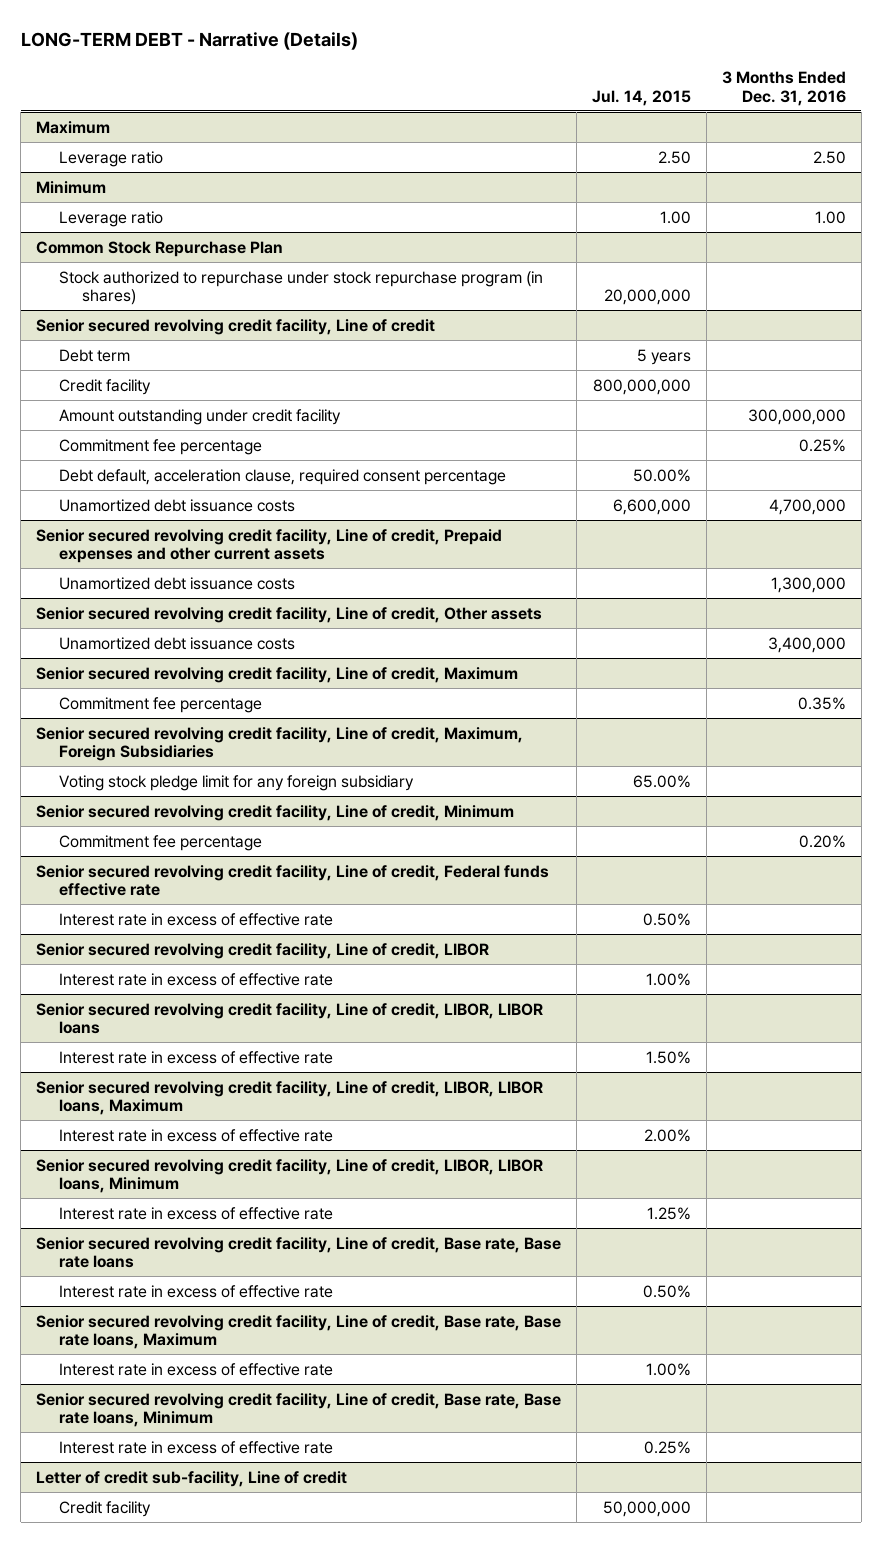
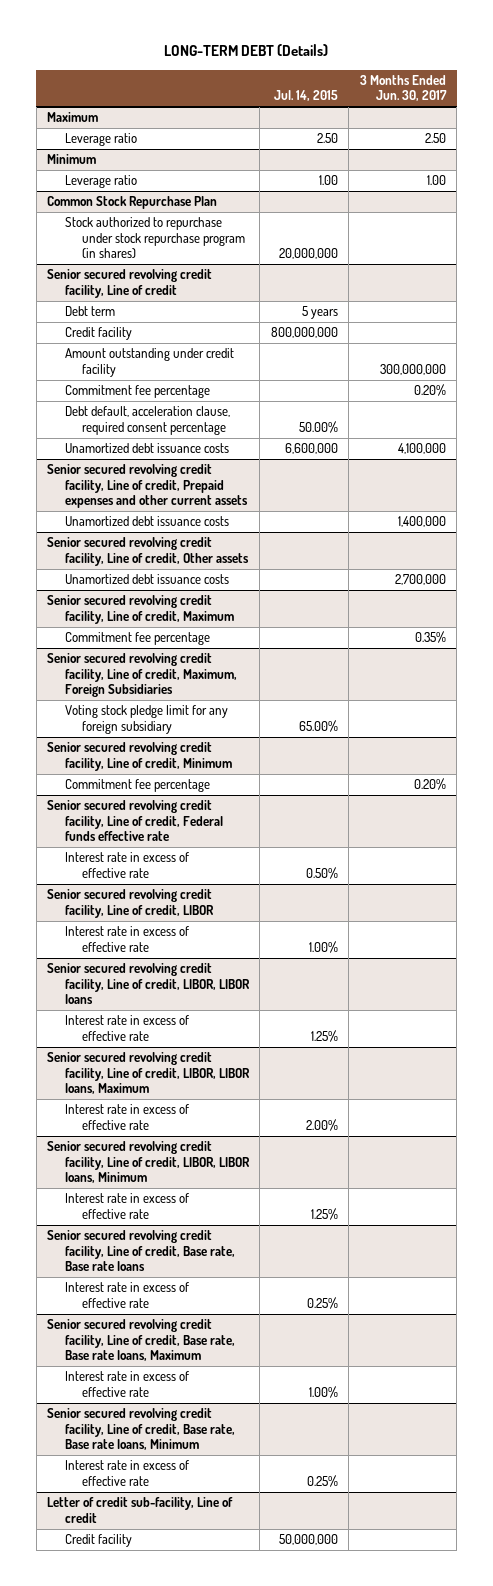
- LONG-TERM DEBT - Narrative (Details)
+ LONG-TERM DEBT (Details)
- | Jul. 14, 2015 | 3 Months Ended Dec. 31, 2016
+ | Jul. 14, 2015 | 3 Months Ended Jun. 30, 2017
@ Senior secured revolving credit facility, Line of credit, LIBOR, LIBOR loans
- Interest rate in excess of effective rate | 1.50% |
+ Interest rate in excess of effective rate | 1.25% |
@ Senior secured revolving credit facility, Line of credit, Base rate, Base rate loans
- Interest rate in excess of effective rate | 0.50% |
+ Interest rate in excess of effective rate | 0.25% |

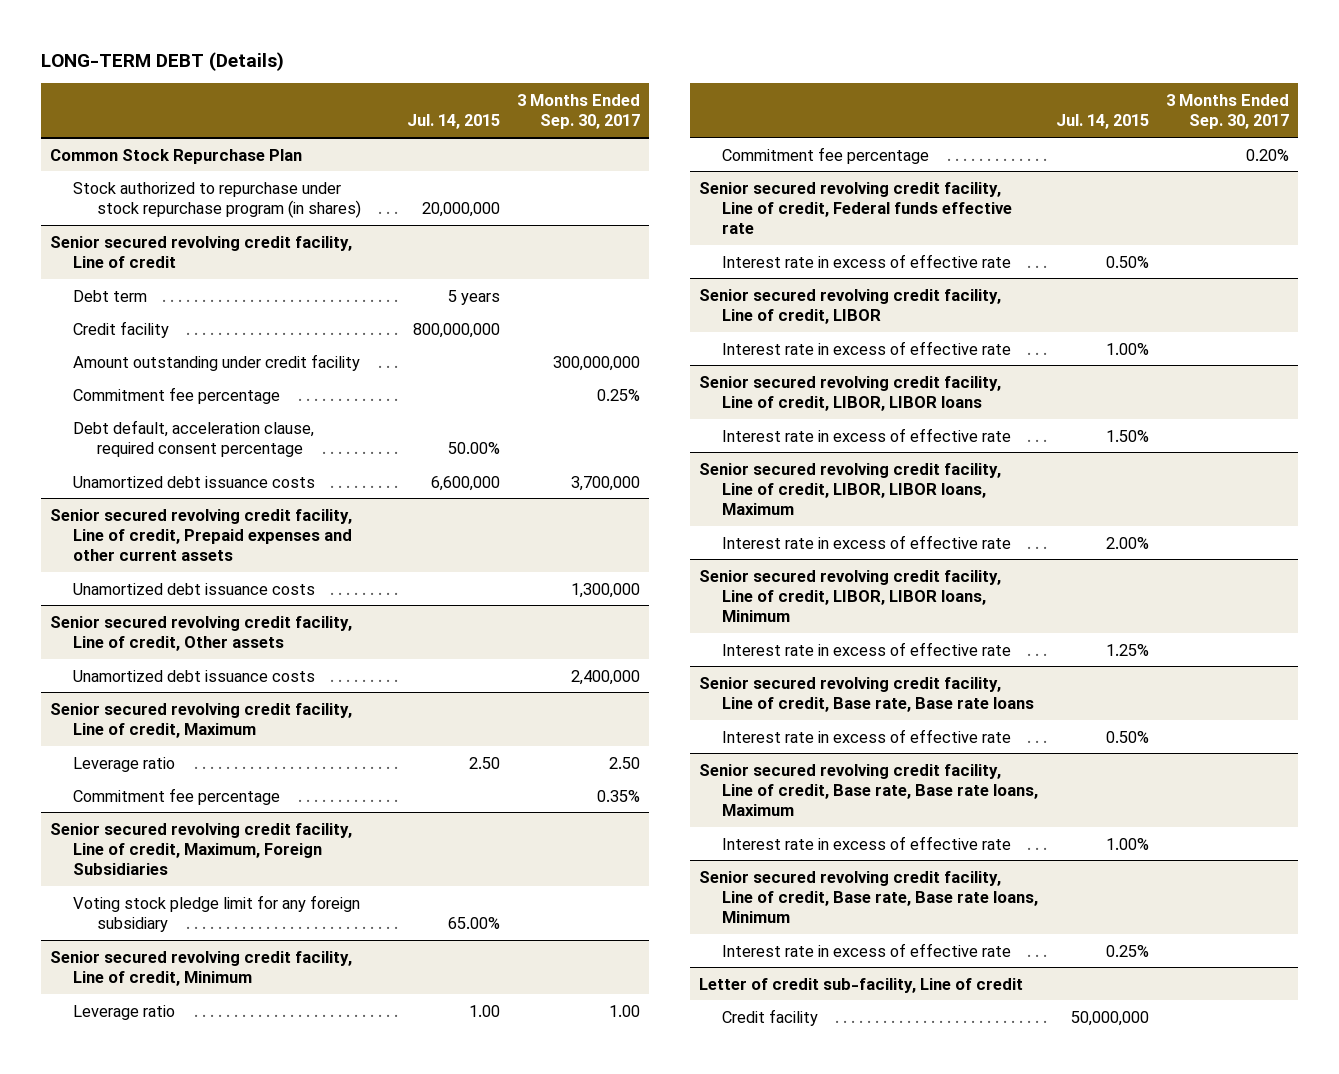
- | Jul. 14, 2015 | 3 Months Ended Jun. 30, 2017
+ | Jul. 14, 2015 | 3 Months Ended Sep. 30, 2017
- Maximum
- Leverage ratio | 2.50 | 2.50
- Minimum
- Leverage ratio | 1.00 | 1.00
@ Senior secured revolving credit facility, Line of credit, Maximum
+ Leverage ratio | 2.50 | 2.50
@ Senior secured revolving credit facility, Line of credit, Minimum
+ Leverage ratio | 1.00 | 1.00
@ Senior secured revolving credit facility, Line of credit, LIBOR, LIBOR loans
- Interest rate in excess of effective rate | 1.25% |
+ Interest rate in excess of effective rate | 1.50% |
@ Senior secured revolving credit facility, Line of credit, Base rate, Base rate loans
- Interest rate in excess of effective rate | 0.25% |
+ Interest rate in excess of effective rate | 0.50% |

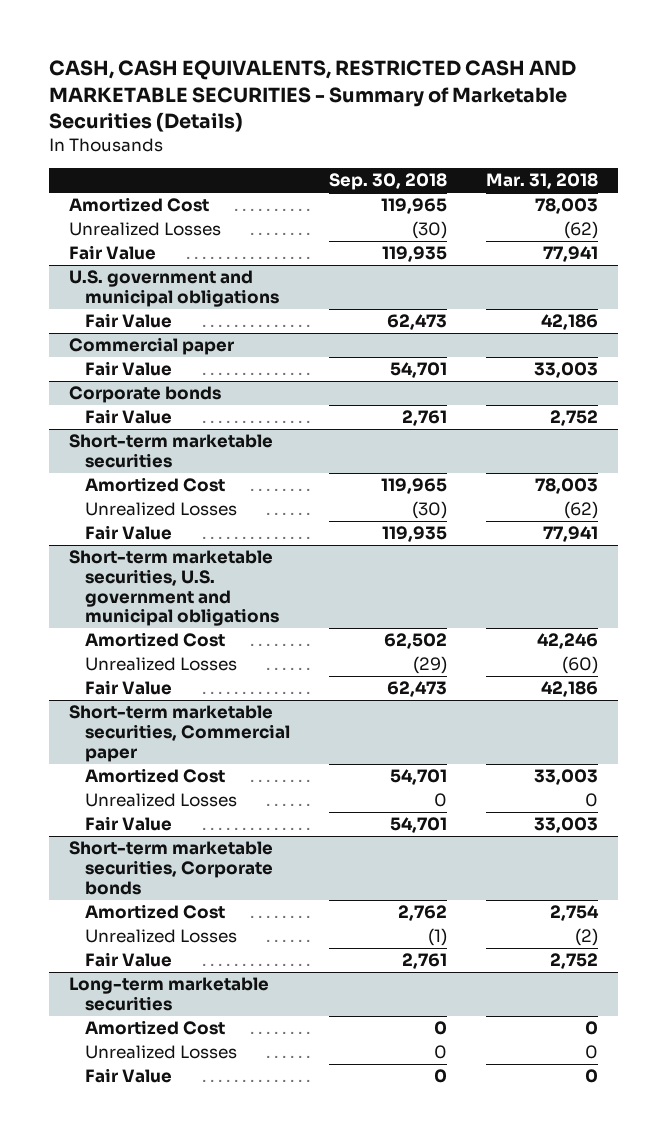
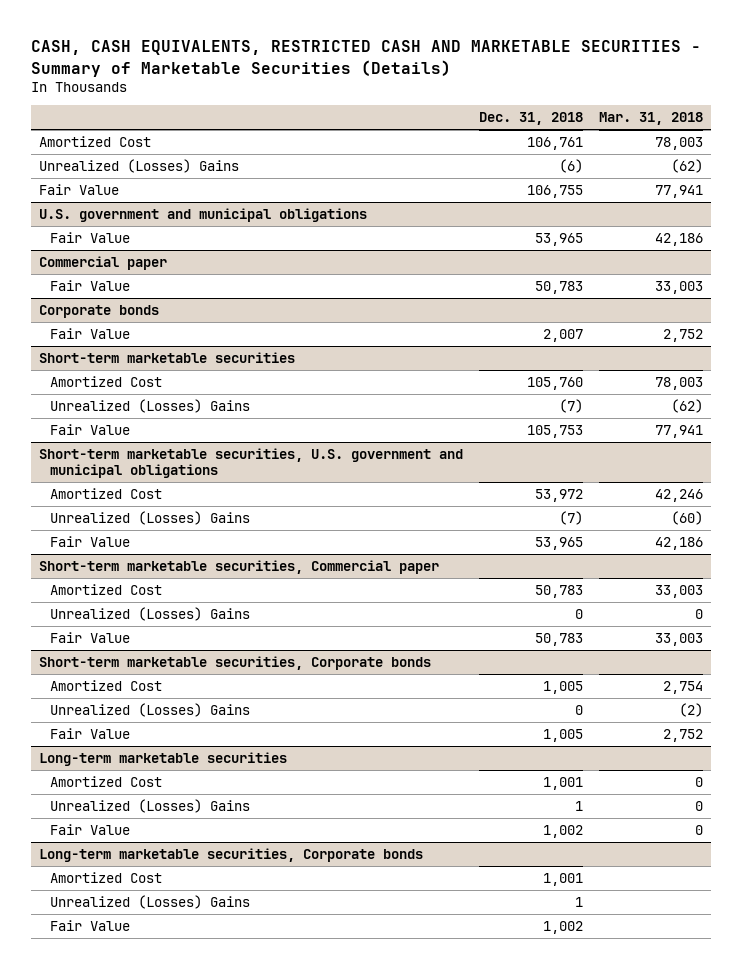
- | Sep. 30, 2018 | Mar. 31, 2018
+ | Dec. 31, 2018 | Mar. 31, 2018
- Unrealized Losses | (30) | (62)
+ Unrealized (Losses) Gains | (6) | (62)
@ Short-term marketable securities
- Unrealized Losses | (30) | (62)
+ Unrealized (Losses) Gains | (7) | (62)
@ Short-term marketable securities, U.S. government and municipal obligations
- Unrealized Losses | (29) | (60)
+ Unrealized (Losses) Gains | (7) | (60)
@ Short-term marketable securities, Commercial paper
- Unrealized Losses | 0 | 0
+ Unrealized (Losses) Gains | 0 | 0
@ Short-term marketable securities, Corporate bonds
- Unrealized Losses | (1) | (2)
+ Unrealized (Losses) Gains | 0 | (2)
@ Long-term marketable securities
- Unrealized Losses | 0 | 0
+ Unrealized (Losses) Gains | 1 | 0
+ Long-term marketable securities, Corporate bonds
+ Amortized Cost | 1,001 |
+ Unrealized (Losses) Gains | 1 |
+ Fair Value | 1,002 |

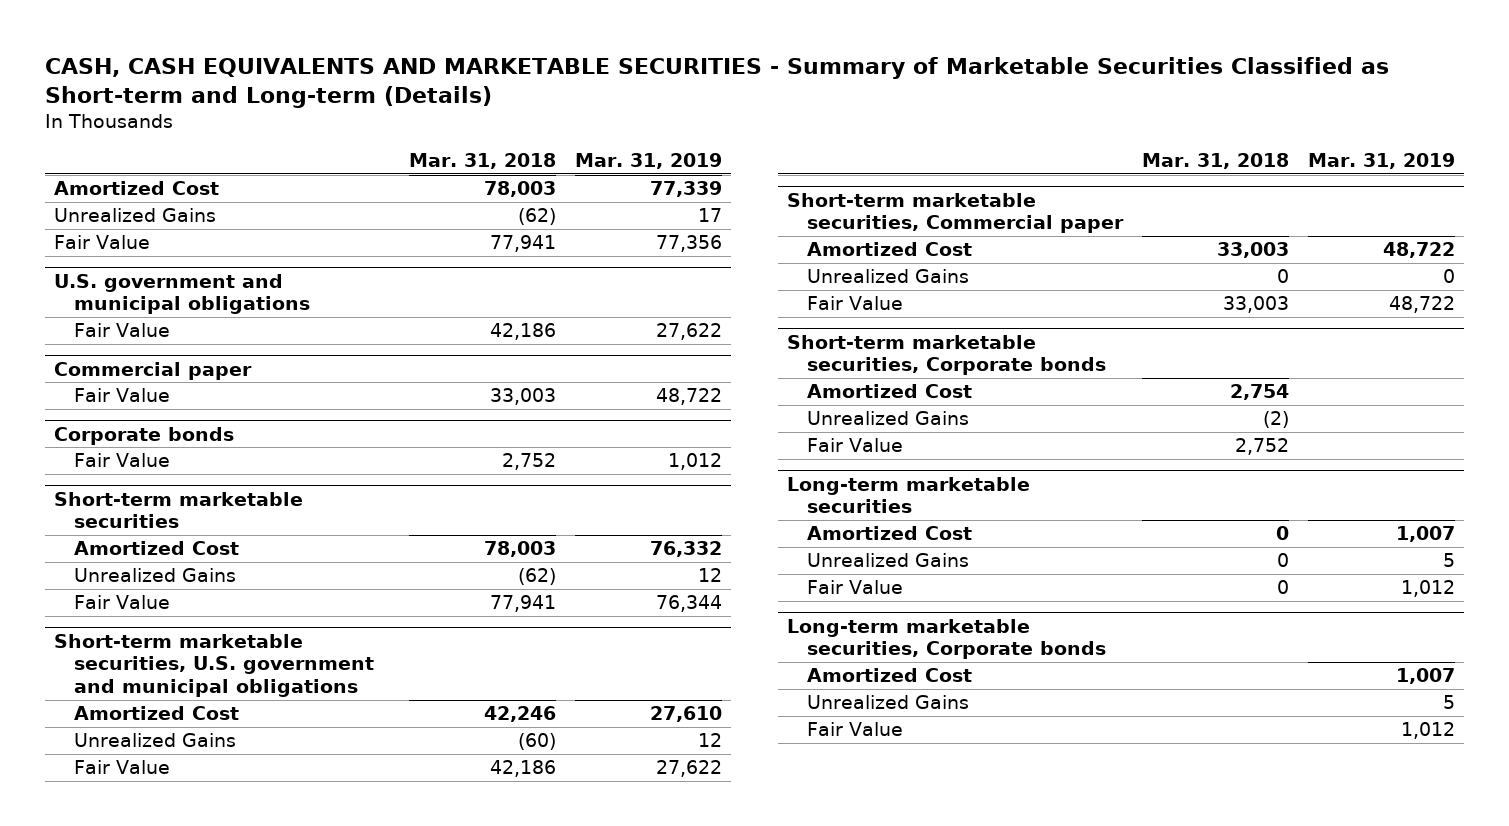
- CASH, CASH EQUIVALENTS, RESTRICTED CASH AND MARKETABLE SECURITIES - Summary of Marketable Securities (Details)
+ CASH, CASH EQUIVALENTS AND MARKETABLE SECURITIES - Summary of Marketable Securities Classified as Short-term and Long-term (Details)
- | Dec. 31, 2018 | Mar. 31, 2018
+ | Mar. 31, 2018 | Mar. 31, 2019
- Unrealized (Losses) Gains | (6) | (62)
+ Unrealized Gains | (62) | 17
@ Short-term marketable securities
- Unrealized (Losses) Gains | (7) | (62)
+ Unrealized Gains | (62) | 12
@ Short-term marketable securities, U.S. government and municipal obligations
- Unrealized (Losses) Gains | (7) | (60)
+ Unrealized Gains | (60) | 12
@ Short-term marketable securities, Commercial paper
- Unrealized (Losses) Gains | 0 | 0
+ Unrealized Gains | 0 | 0
@ Short-term marketable securities, Corporate bonds
- Unrealized (Losses) Gains | 0 | (2)
+ Unrealized Gains | (2) |
@ Long-term marketable securities
- Unrealized (Losses) Gains | 1 | 0
+ Unrealized Gains | 0 | 5
@ Long-term marketable securities, Corporate bonds
- Unrealized (Losses) Gains | 1 |
+ Unrealized Gains | | 5

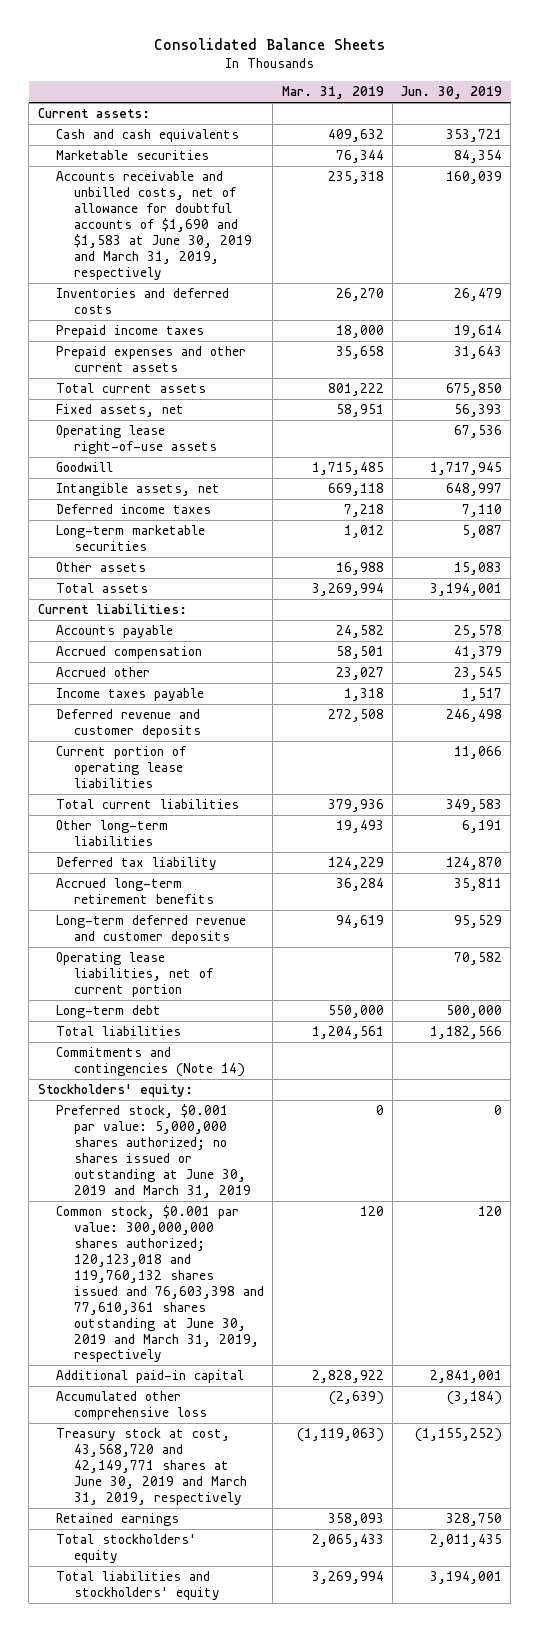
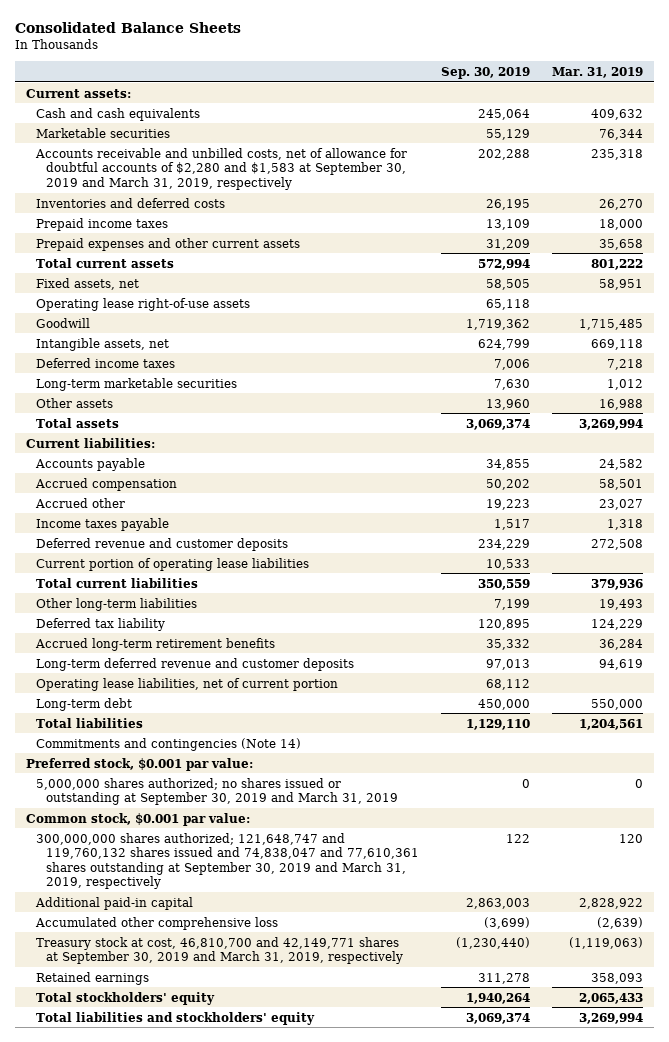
- | Mar. 31, 2019 | Jun. 30, 2019
+ | Sep. 30, 2019 | Mar. 31, 2019
- Accounts receivable and unbilled costs, net of allowance for doubtful accounts of $1,690 and $1,583 at June 30, 2019 and March 31, 2019, respectively | 235,318 | 160,039
+ Accounts receivable and unbilled costs, net of allowance for doubtful accounts of $2,280 and $1,583 at September 30, 2019 and March 31, 2019, respectively | 202,288 | 235,318
- Stockholders' equity:
- Preferred stock, $0.001 par value: 5,000,000 shares authorized; no shares issued or outstanding at June 30, 2019 and March 31, 2019 | 0 | 0
- Common stock, $0.001 par value: 300,000,000 shares authorized; 120,123,018 and 119,760,132 shares issued and 76,603,398 and 77,610,361 shares outstanding at June 30, 2019 and March 31, 2019, respectively | 120 | 120
+ Preferred stock, $0.001 par value:
+ 5,000,000 shares authorized; no shares issued or outstanding at September 30, 2019 and March 31, 2019 | 0 | 0
+ Common stock, $0.001 par value:
+ 300,000,000 shares authorized; 121,648,747 and 119,760,132 shares issued and 74,838,047 and 77,610,361 shares outstanding at September 30, 2019 and March 31, 2019, respectively | 122 | 120
- Treasury stock at cost, 43,568,720 and 42,149,771 shares at June 30, 2019 and March 31, 2019, respectively | (1,119,063) | (1,155,252)
+ Treasury stock at cost, 46,810,700 and 42,149,771 shares at September 30, 2019 and March 31, 2019, respectively | (1,230,440) | (1,119,063)

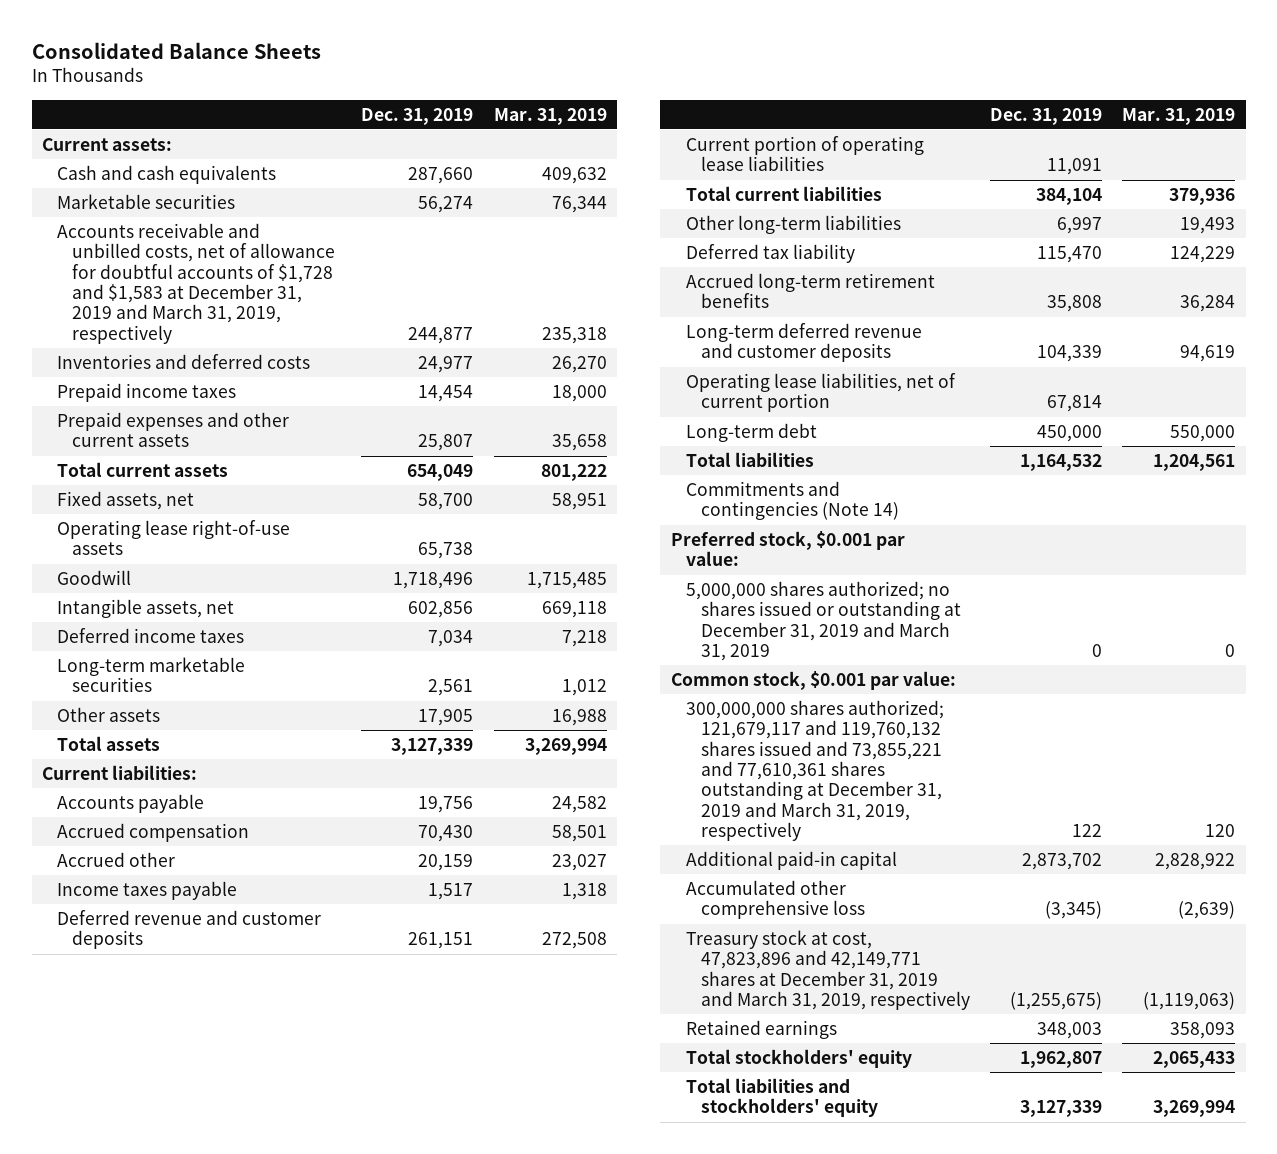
- | Sep. 30, 2019 | Mar. 31, 2019
+ | Dec. 31, 2019 | Mar. 31, 2019
- Accounts receivable and unbilled costs, net of allowance for doubtful accounts of $2,280 and $1,583 at September 30, 2019 and March 31, 2019, respectively | 202,288 | 235,318
+ Accounts receivable and unbilled costs, net of allowance for doubtful accounts of $1,728 and $1,583 at December 31, 2019 and March 31, 2019, respectively | 244,877 | 235,318
- 5,000,000 shares authorized; no shares issued or outstanding at September 30, 2019 and March 31, 2019 | 0 | 0
+ 5,000,000 shares authorized; no shares issued or outstanding at December 31, 2019 and March 31, 2019 | 0 | 0
- 300,000,000 shares authorized; 121,648,747 and 119,760,132 shares issued and 74,838,047 and 77,610,361 shares outstanding at September 30, 2019 and March 31, 2019, respectively | 122 | 120
+ 300,000,000 shares authorized; 121,679,117 and 119,760,132 shares issued and 73,855,221 and 77,610,361 shares outstanding at December 31, 2019 and March 31, 2019, respectively | 122 | 120
- Treasury stock at cost, 46,810,700 and 42,149,771 shares at September 30, 2019 and March 31, 2019, respectively | (1,230,440) | (1,119,063)
+ Treasury stock at cost, 47,823,896 and 42,149,771 shares at December 31, 2019 and March 31, 2019, respectively | (1,255,675) | (1,119,063)

